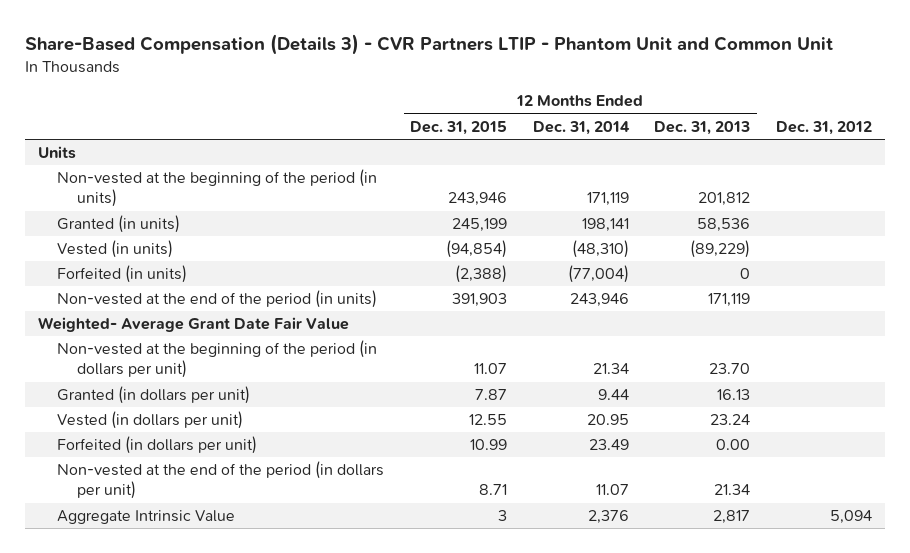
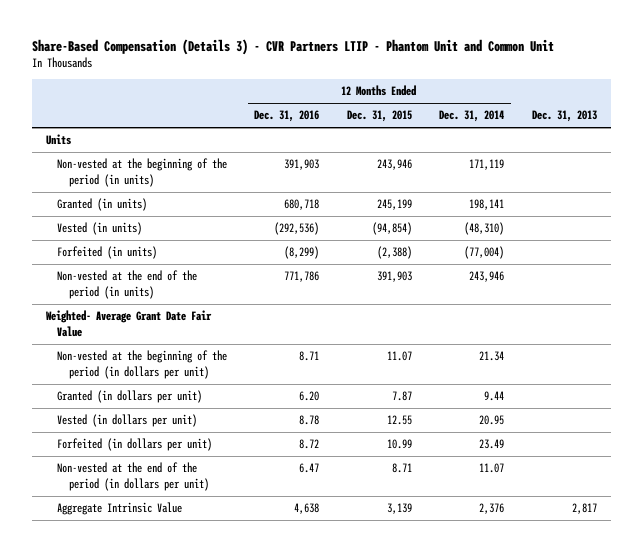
- | 12 Months Ended Dec. 31, 2015 | 12 Months Ended Dec. 31, 2014 | 12 Months Ended Dec. 31, 2013 | Dec. 31, 2012
+ | 12 Months Ended Dec. 31, 2016 | 12 Months Ended Dec. 31, 2015 | 12 Months Ended Dec. 31, 2014 | Dec. 31, 2013
- Aggregate Intrinsic Value | 3 | 2,376 | 2,817 | 5,094
+ Aggregate Intrinsic Value | 4,638 | 3,139 | 2,376 | 2,817

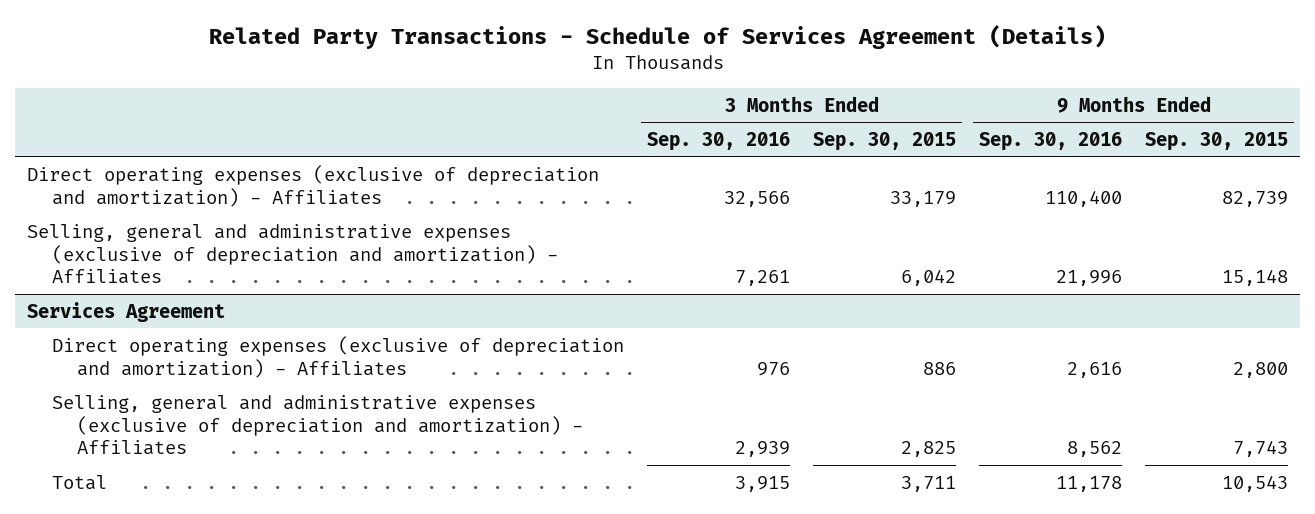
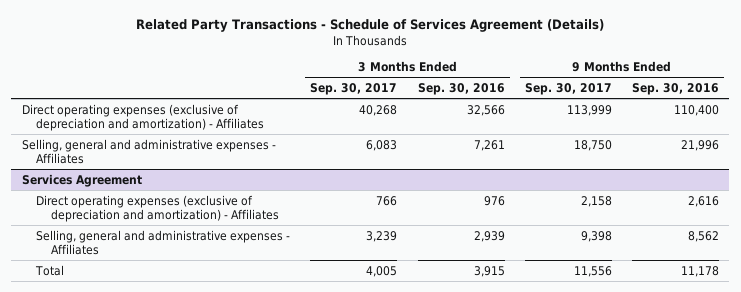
- | 3 Months Ended Sep. 30, 2016 | 3 Months Ended Sep. 30, 2015 | 9 Months Ended Sep. 30, 2016 | 9 Months Ended Sep. 30, 2015
+ | 3 Months Ended Sep. 30, 2017 | 3 Months Ended Sep. 30, 2016 | 9 Months Ended Sep. 30, 2017 | 9 Months Ended Sep. 30, 2016
- Selling, general and administrative expenses (exclusive of depreciation and amortization) - Affiliates | 7,261 | 6,042 | 21,996 | 15,148
+ Selling, general and administrative expenses - Affiliates | 6,083 | 7,261 | 18,750 | 21,996
@ Services Agreement
- Selling, general and administrative expenses (exclusive of depreciation and amortization) - Affiliates | 2,939 | 2,825 | 8,562 | 7,743
+ Selling, general and administrative expenses - Affiliates | 3,239 | 2,939 | 9,398 | 8,562

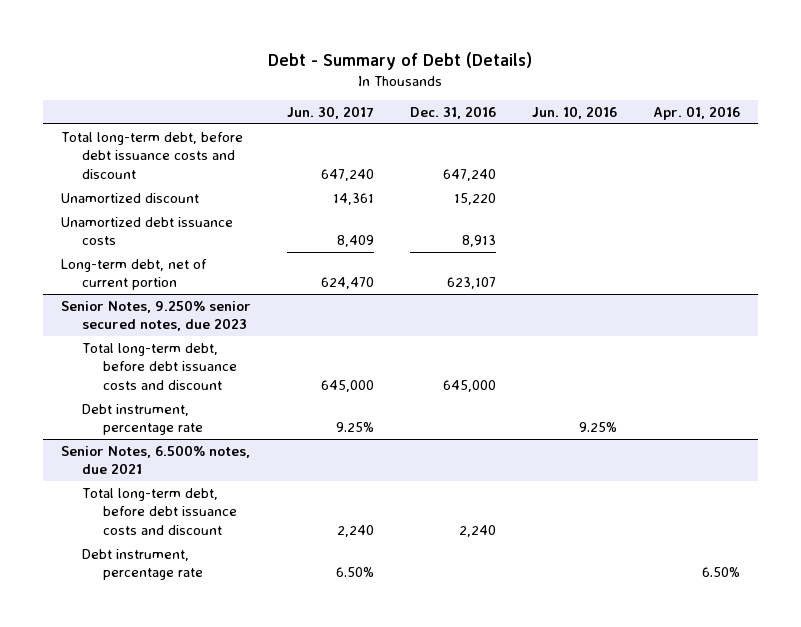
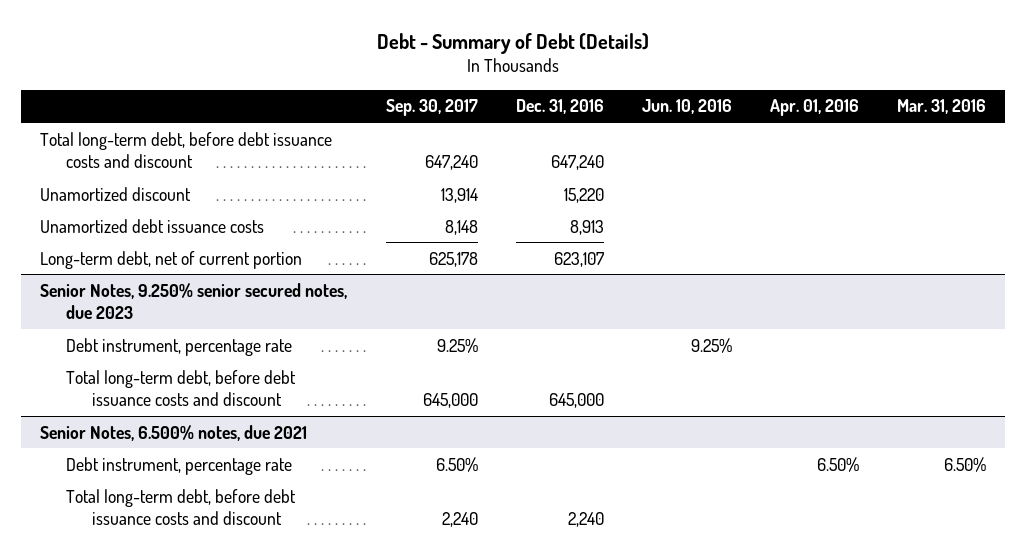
- | Jun. 30, 2017 | Dec. 31, 2016 | Jun. 10, 2016 | Apr. 01, 2016
+ | Sep. 30, 2017 | Dec. 31, 2016 | Jun. 10, 2016 | Apr. 01, 2016 | Mar. 31, 2016
@ Senior Notes, 9.250% senior secured notes, due 2023
moved down: Total long-term debt, before debt issuance costs and discount | 645,000 | 645,000 | | |
@ Senior Notes, 6.500% notes, due 2021
moved down: Total long-term debt, before debt issuance costs and discount | 2,240 | 2,240 | | |

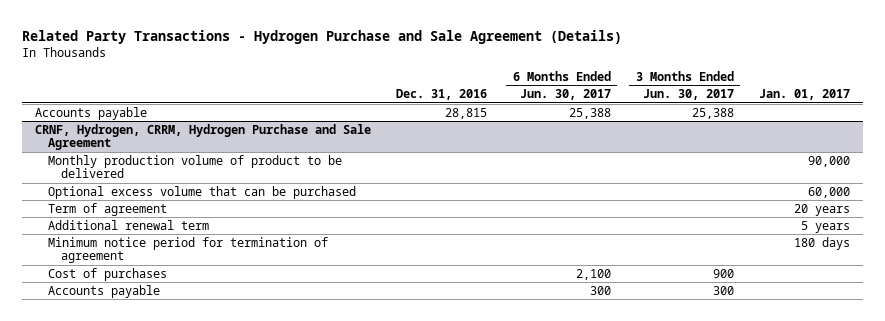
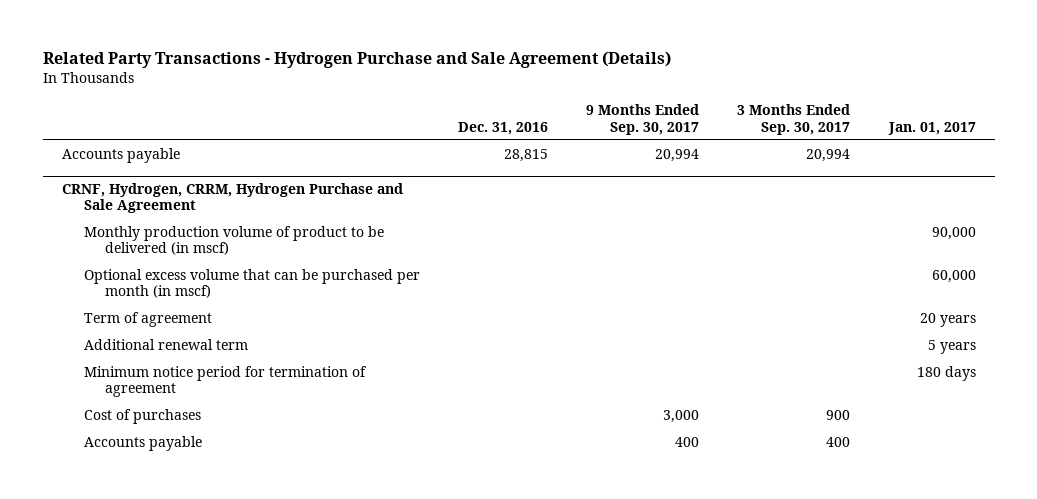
- | Dec. 31, 2016 | 6 Months Ended Jun. 30, 2017 | 3 Months Ended Jun. 30, 2017 | Jan. 01, 2017
+ | Dec. 31, 2016 | 9 Months Ended Sep. 30, 2017 | 3 Months Ended Sep. 30, 2017 | Jan. 01, 2017
@ CRNF, Hydrogen, CRRM, Hydrogen Purchase and Sale Agreement
- Monthly production volume of product to be delivered | | | | 90,000
- Optional excess volume that can be purchased | | | | 60,000
+ Monthly production volume of product to be delivered (in mscf) | | | | 90,000
+ Optional excess volume that can be purchased per month (in mscf) | | | | 60,000

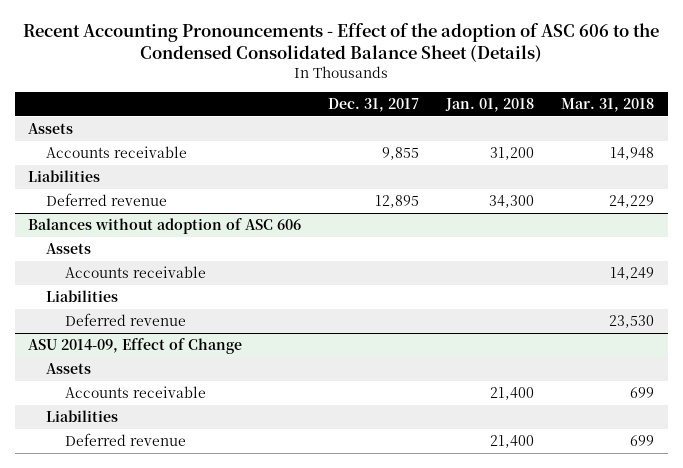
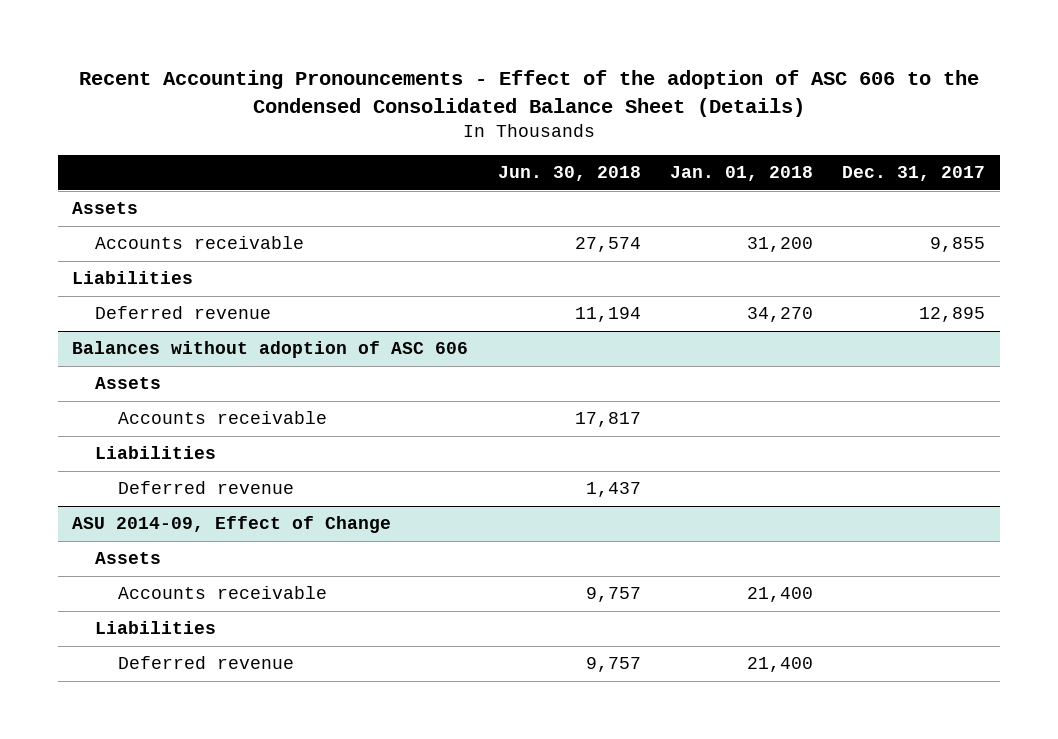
- | Dec. 31, 2017 | Jan. 01, 2018 | Mar. 31, 2018
+ | Jun. 30, 2018 | Jan. 01, 2018 | Dec. 31, 2017
- Deferred revenue | 12,895 | 34,300 | 24,229
+ Deferred revenue | 11,194 | 34,270 | 12,895

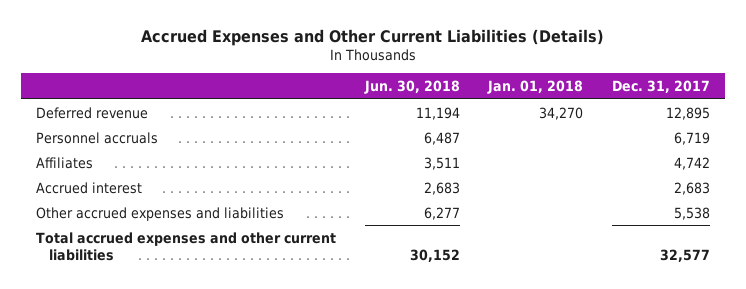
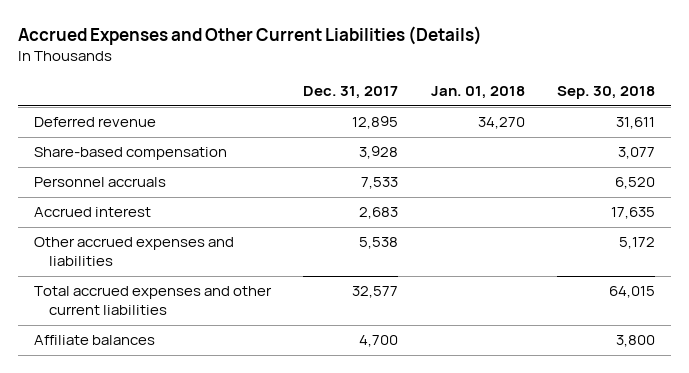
- | Jun. 30, 2018 | Jan. 01, 2018 | Dec. 31, 2017
+ | Dec. 31, 2017 | Jan. 01, 2018 | Sep. 30, 2018
- Personnel accruals | 6,487 | | 6,719
- Affiliates | 3,511 | | 4,742
+ Share-based compensation | 3,928 | | 3,077
+ Personnel accruals | 7,533 | | 6,520
+ Affiliate balances | 4,700 | | 3,800

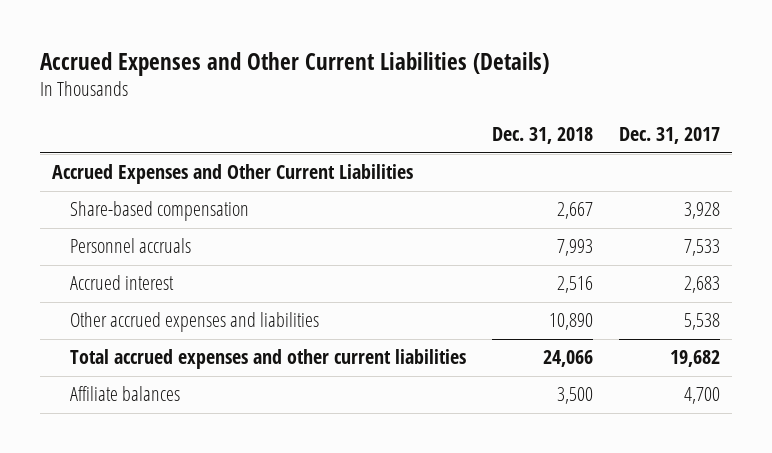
- | Dec. 31, 2017 | Jan. 01, 2018 | Sep. 30, 2018
+ | Dec. 31, 2018 | Dec. 31, 2017
- Deferred revenue | 12,895 | 34,270 | 31,611
+ Accrued Expenses and Other Current Liabilities
- Total accrued expenses and other current liabilities | 32,577 | | 64,015
+ Total accrued expenses and other current liabilities | 24,066 | 19,682

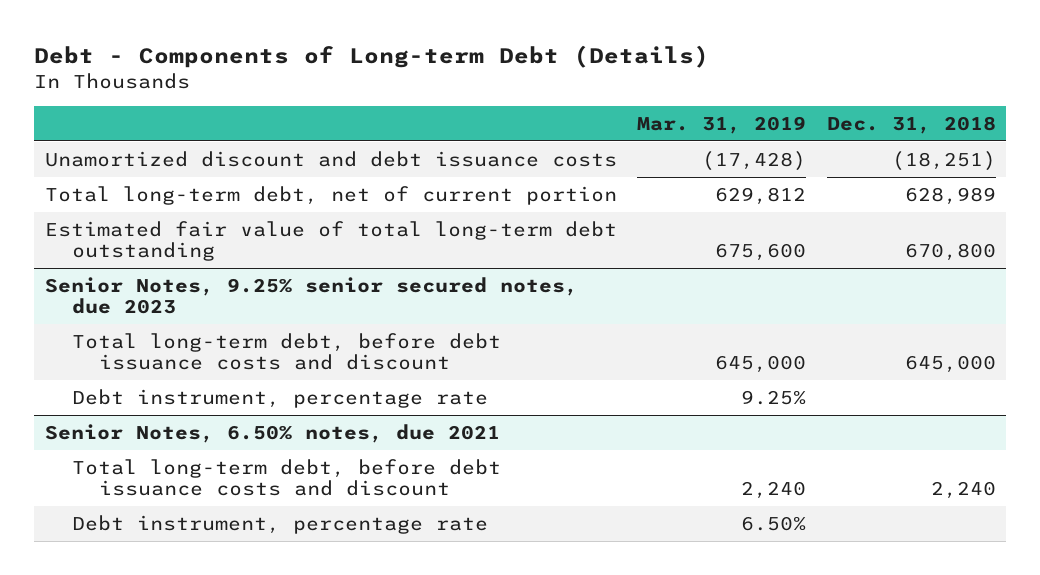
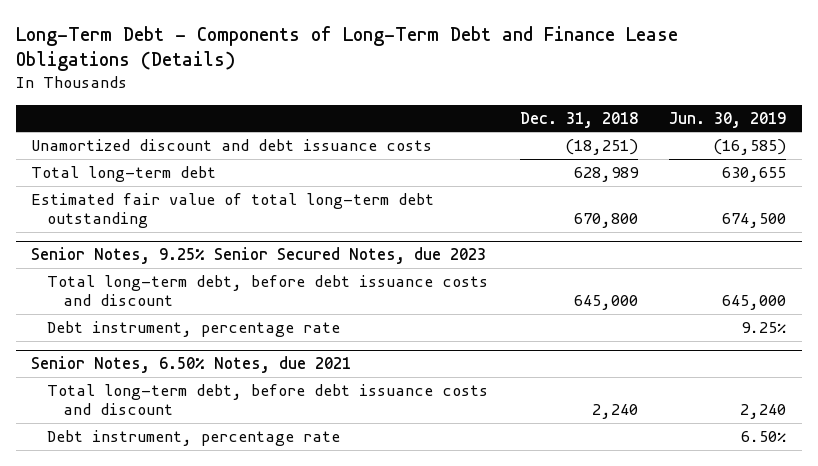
- Debt - Components of Long-term Debt (Details)
+ Long-Term Debt - Components of Long-Term Debt and Finance Lease Obligations (Details)
- | Mar. 31, 2019 | Dec. 31, 2018
+ | Dec. 31, 2018 | Jun. 30, 2019
- Total long-term debt, net of current portion | 629,812 | 628,989
+ Total long-term debt | 628,989 | 630,655
- Senior Notes, 9.25% senior secured notes, due 2023
+ Senior Notes, 9.25% Senior Secured Notes, due 2023
- Senior Notes, 6.50% notes, due 2021
+ Senior Notes, 6.50% Notes, due 2021

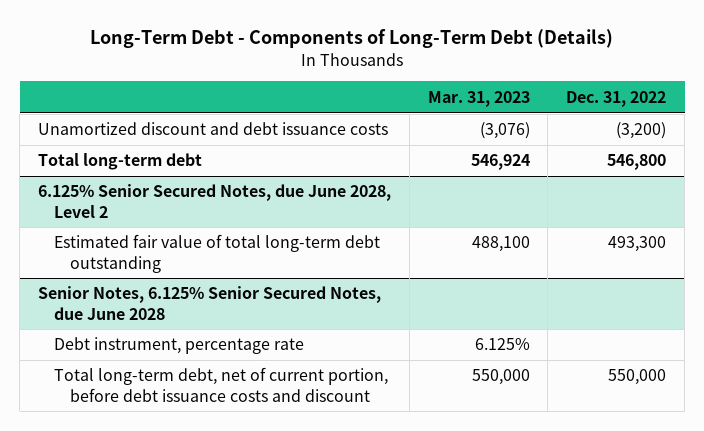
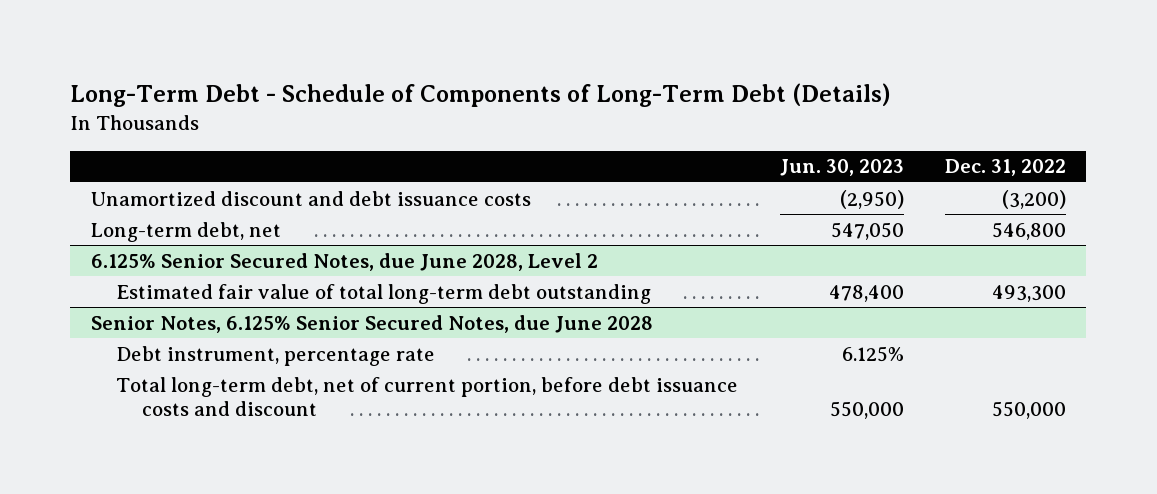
- Long-Term Debt - Components of Long-Term Debt (Details)
+ Long-Term Debt - Schedule of Components of Long-Term Debt (Details)
- | Mar. 31, 2023 | Dec. 31, 2022
+ | Jun. 30, 2023 | Dec. 31, 2022
- Total long-term debt | 546,924 | 546,800
+ Long-term debt, net | 547,050 | 546,800

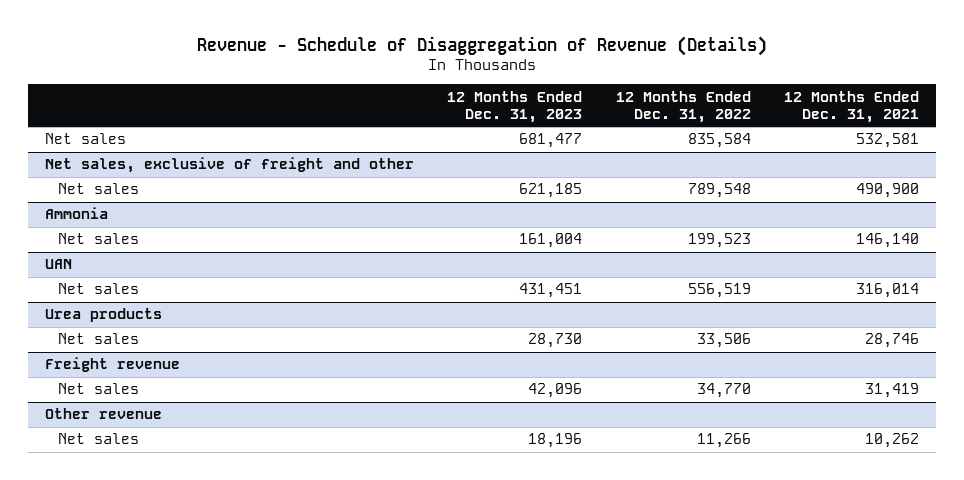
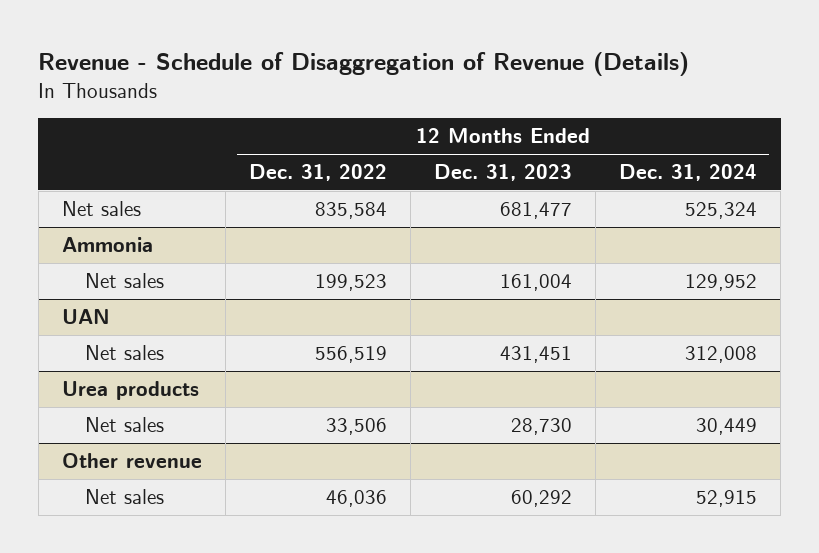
- | 12 Months Ended Dec. 31, 2023 | 12 Months Ended Dec. 31, 2022 | 12 Months Ended Dec. 31, 2021
+ | 12 Months Ended Dec. 31, 2022 | 12 Months Ended Dec. 31, 2023 | 12 Months Ended Dec. 31, 2024
- Net sales, exclusive of freight and other
- Net sales | 621,185 | 789,548 | 490,900
- Freight revenue
- Net sales | 42,096 | 34,770 | 31,419
@ Other revenue
- Net sales | 18,196 | 11,266 | 10,262
+ Net sales | 46,036 | 60,292 | 52,915

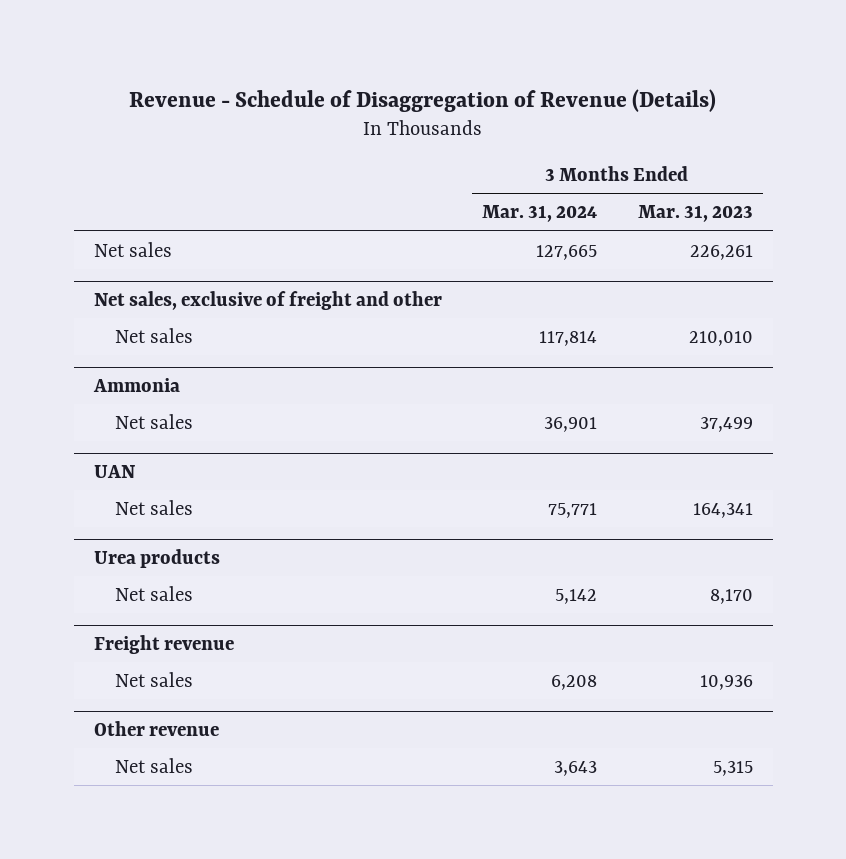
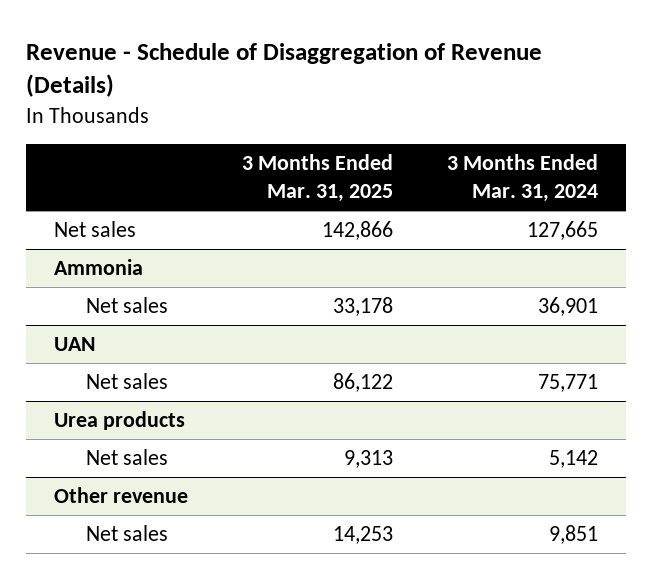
- | 3 Months Ended Mar. 31, 2024 | 3 Months Ended Mar. 31, 2023
+ | 3 Months Ended Mar. 31, 2025 | 3 Months Ended Mar. 31, 2024
- Net sales, exclusive of freight and other
- Net sales | 117,814 | 210,010
- Freight revenue
- Net sales | 6,208 | 10,936
@ Other revenue
- Net sales | 3,643 | 5,315
+ Net sales | 14,253 | 9,851

